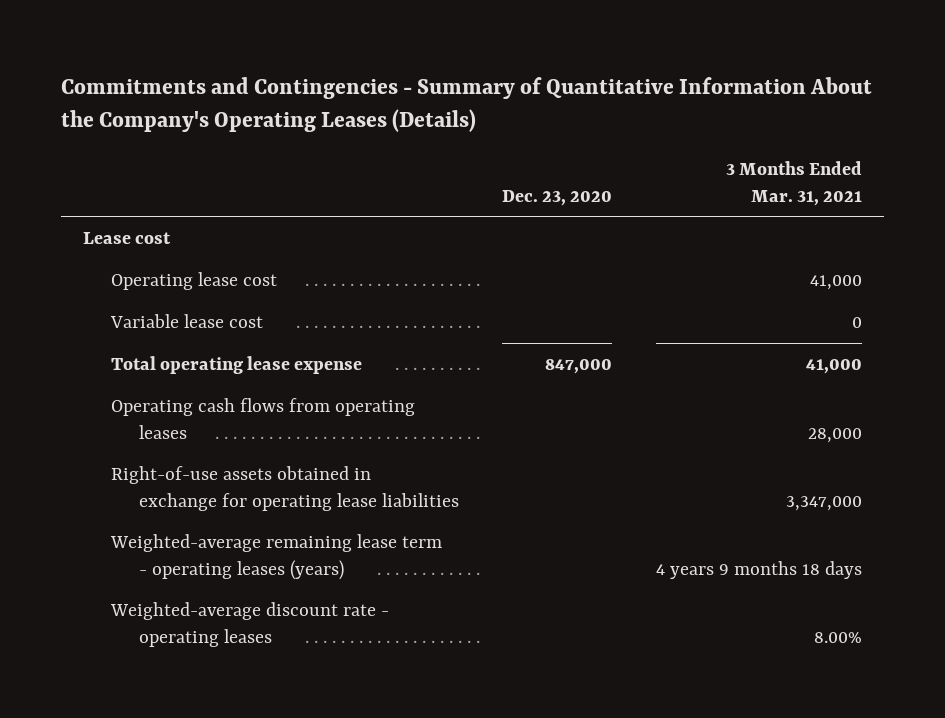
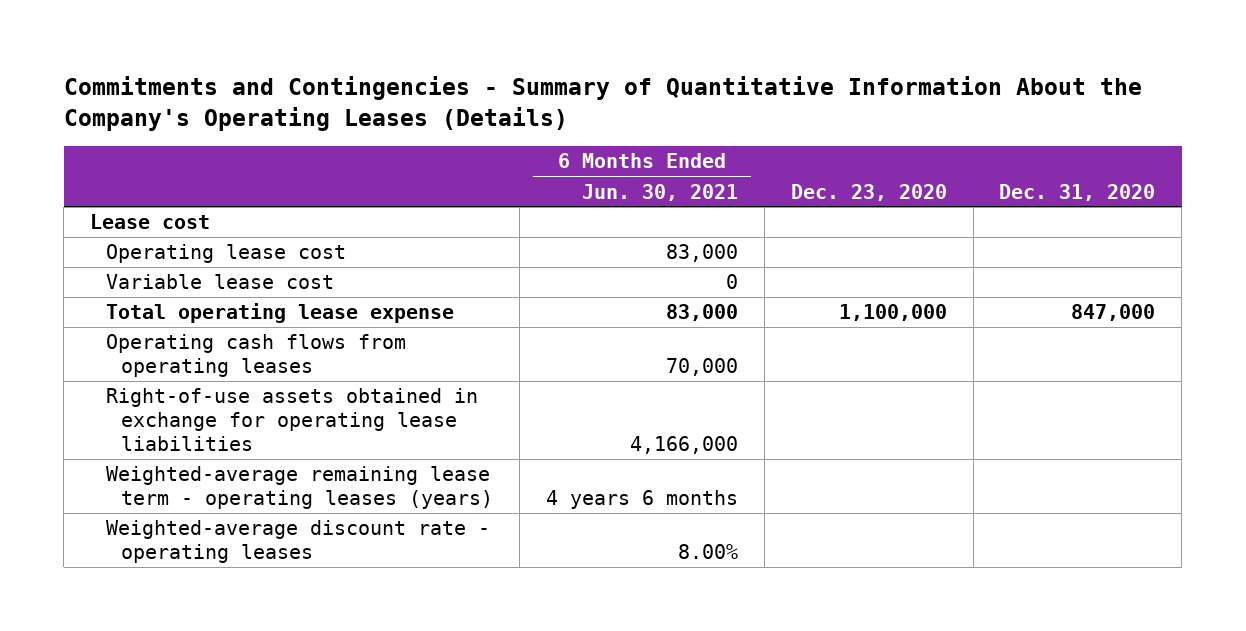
- | Dec. 23, 2020 | 3 Months Ended Mar. 31, 2021
+ | 6 Months Ended Jun. 30, 2021 | Dec. 23, 2020 | Dec. 31, 2020
- Total operating lease expense | 847,000 | 41,000
+ Total operating lease expense | 83,000 | 1,100,000 | 847,000

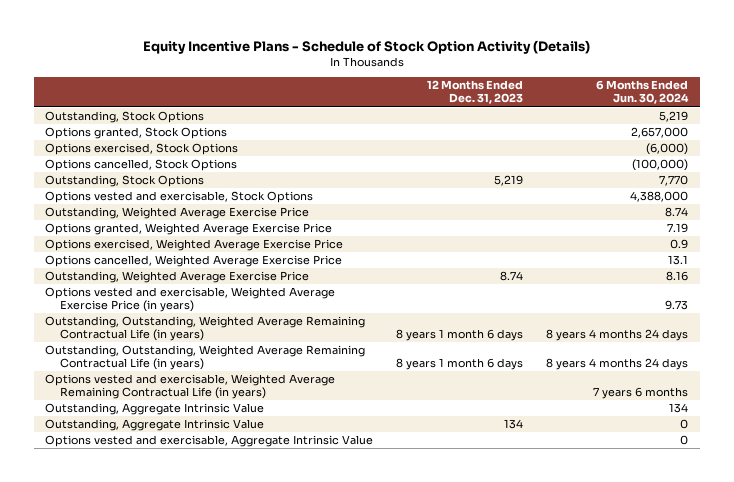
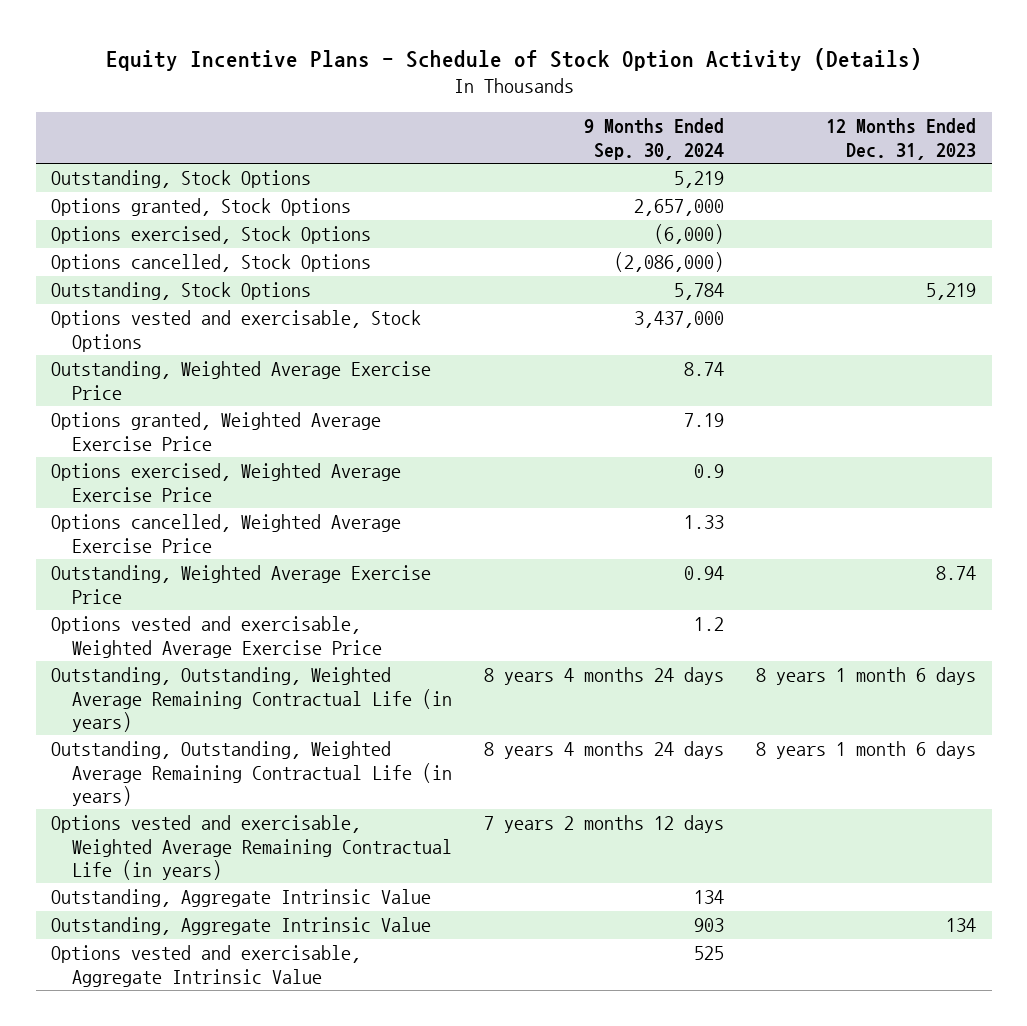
- | 12 Months Ended Dec. 31, 2023 | 6 Months Ended Jun. 30, 2024
+ | 9 Months Ended Sep. 30, 2024 | 12 Months Ended Dec. 31, 2023
- Options vested and exercisable, Weighted Average Exercise Price (in years) | | 9.73
+ Options vested and exercisable, Weighted Average Exercise Price | 1.2 |

